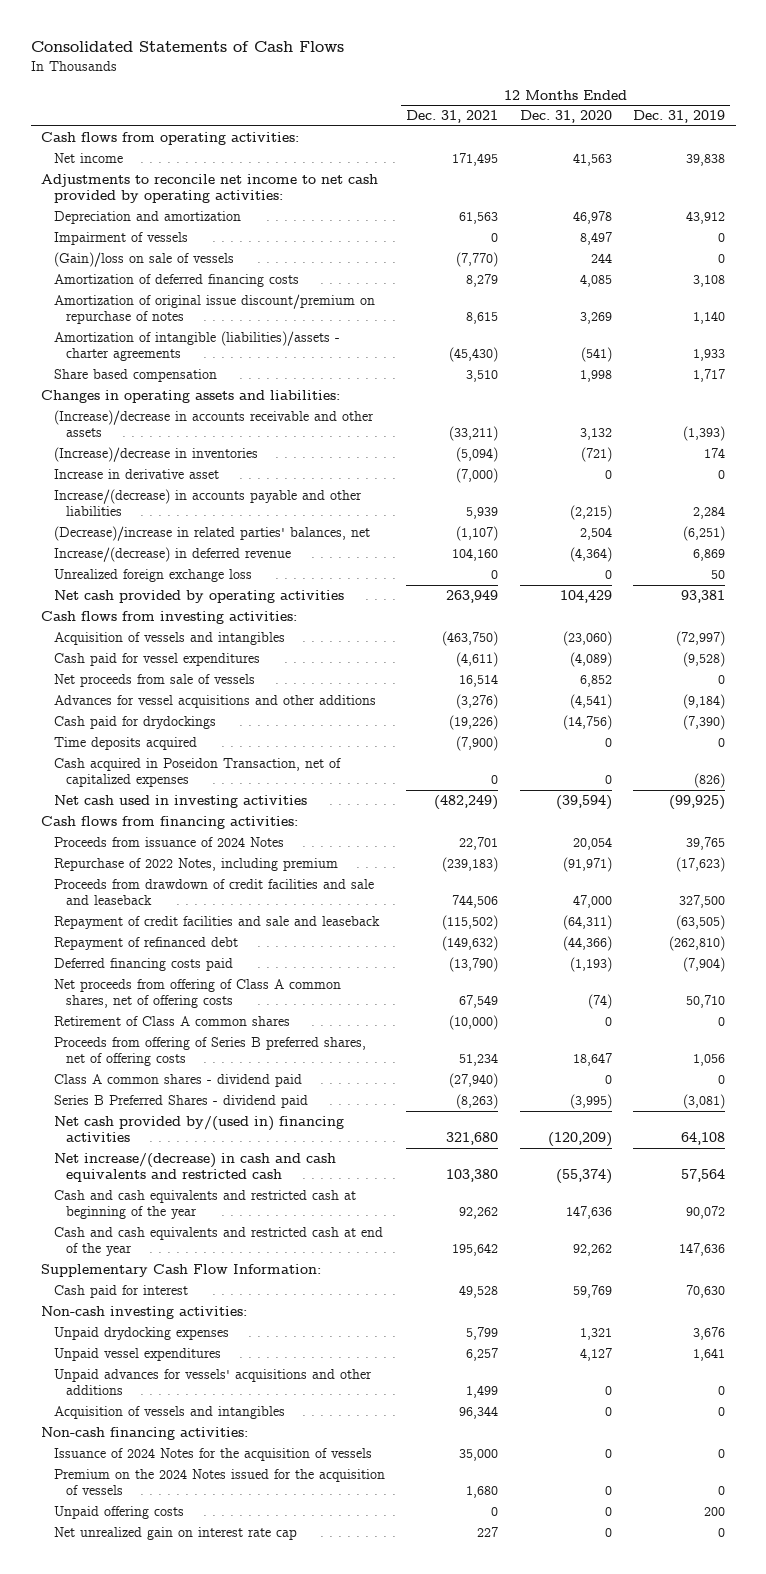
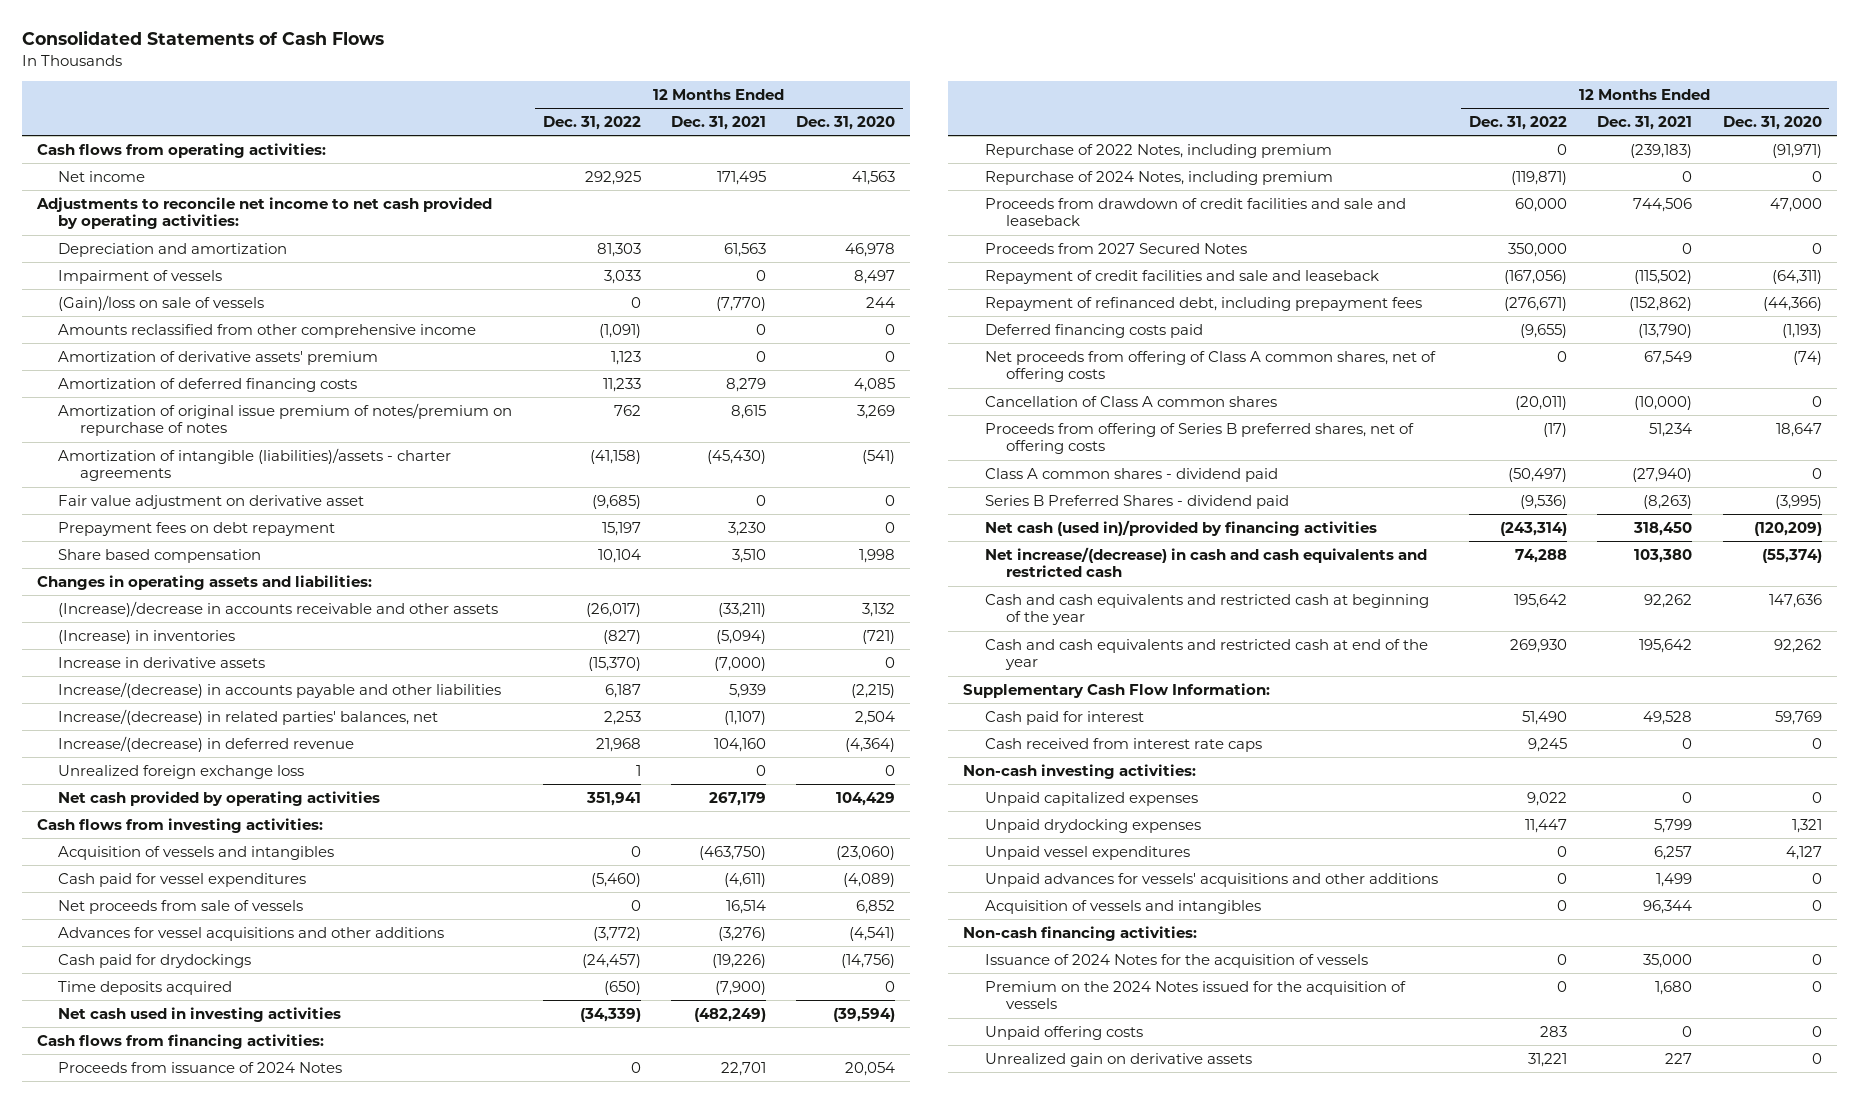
- | 12 Months Ended Dec. 31, 2021 | 12 Months Ended Dec. 31, 2020 | 12 Months Ended Dec. 31, 2019
+ | 12 Months Ended Dec. 31, 2022 | 12 Months Ended Dec. 31, 2021 | 12 Months Ended Dec. 31, 2020
+ Amounts reclassified from other comprehensive income | (1,091) | 0 | 0
+ Amortization of derivative assets' premium | 1,123 | 0 | 0
- Amortization of original issue discount/premium on repurchase of notes | 8,615 | 3,269 | 1,140
+ Amortization of original issue premium of notes/premium on repurchase of notes | 762 | 8,615 | 3,269
+ Fair value adjustment on derivative asset | (9,685) | 0 | 0
+ Prepayment fees on debt repayment | 15,197 | 3,230 | 0
- (Increase)/decrease in inventories | (5,094) | (721) | 174
- Increase in derivative asset | (7,000) | 0 | 0
+ (Increase) in inventories | (827) | (5,094) | (721)
+ Increase in derivative assets | (15,370) | (7,000) | 0
- (Decrease)/increase in related parties' balances, net | (1,107) | 2,504 | (6,251)
+ Increase/(decrease) in related parties' balances, net | 2,253 | (1,107) | 2,504
- Net cash provided by operating activities | 263,949 | 104,429 | 93,381
+ Net cash provided by operating activities | 351,941 | 267,179 | 104,429
- Cash acquired in Poseidon Transaction, net of capitalized expenses | 0 | 0 | (826)
+ Repurchase of 2024 Notes, including premium | (119,871) | 0 | 0
+ Proceeds from 2027 Secured Notes | 350,000 | 0 | 0
- Repayment of refinanced debt | (149,632) | (44,366) | (262,810)
+ Repayment of refinanced debt, including prepayment fees | (276,671) | (152,862) | (44,366)
- Retirement of Class A common shares | (10,000) | 0 | 0
+ Cancellation of Class A common shares | (20,011) | (10,000) | 0
- Net cash provided by/(used in) financing activities | 321,680 | (120,209) | 64,108
+ Net cash (used in)/provided by financing activities | (243,314) | 318,450 | (120,209)
+ Cash received from interest rate caps | 9,245 | 0 | 0
+ Unpaid capitalized expenses | 9,022 | 0 | 0
- Net unrealized gain on interest rate cap | 227 | 0 | 0
+ Unrealized gain on derivative assets | 31,221 | 227 | 0

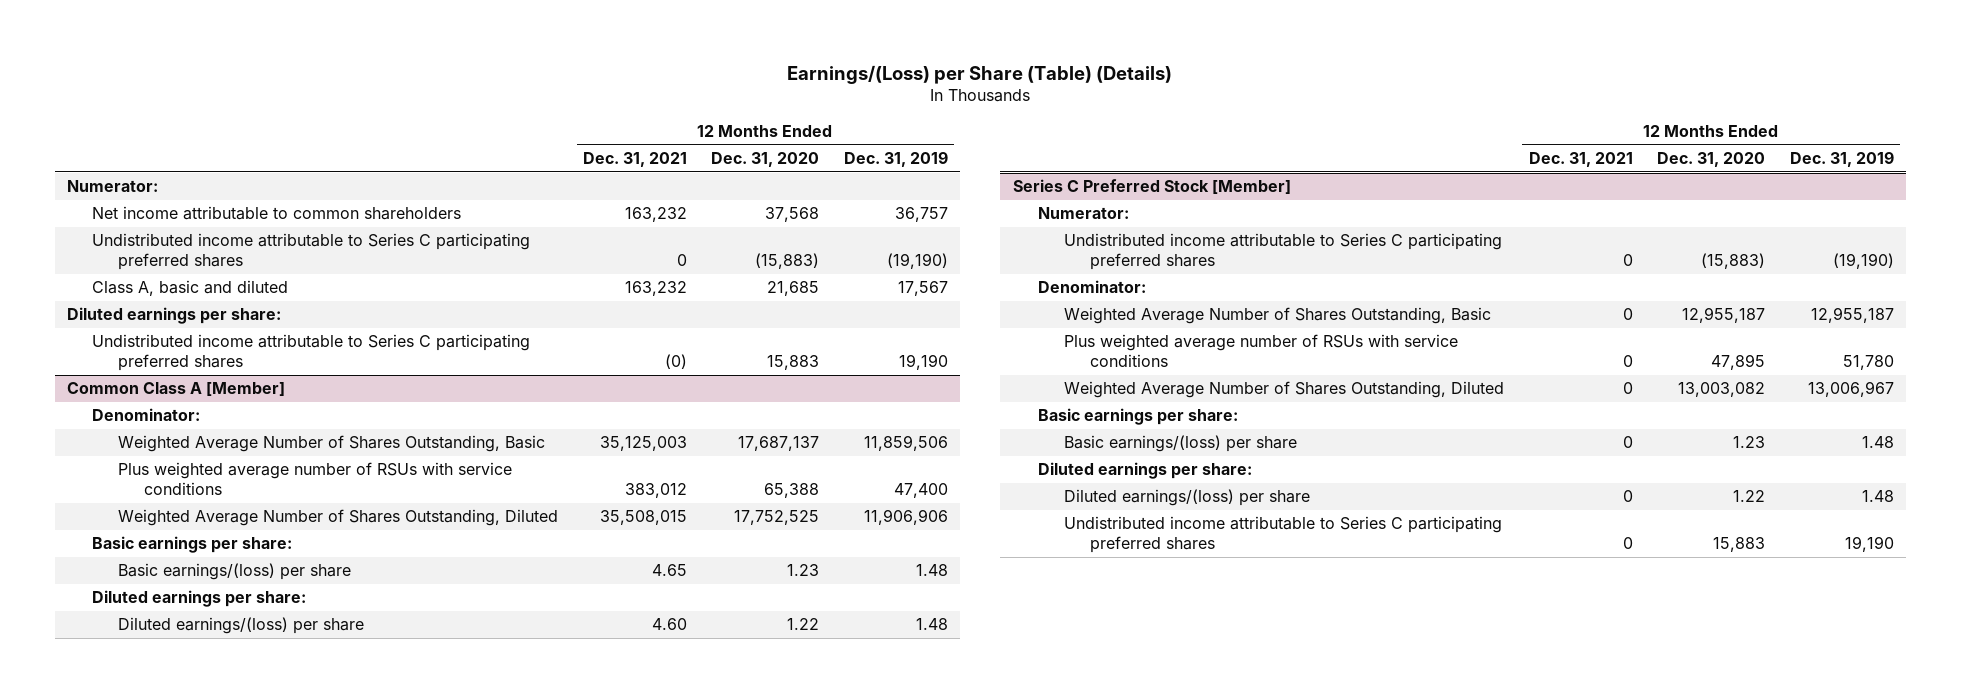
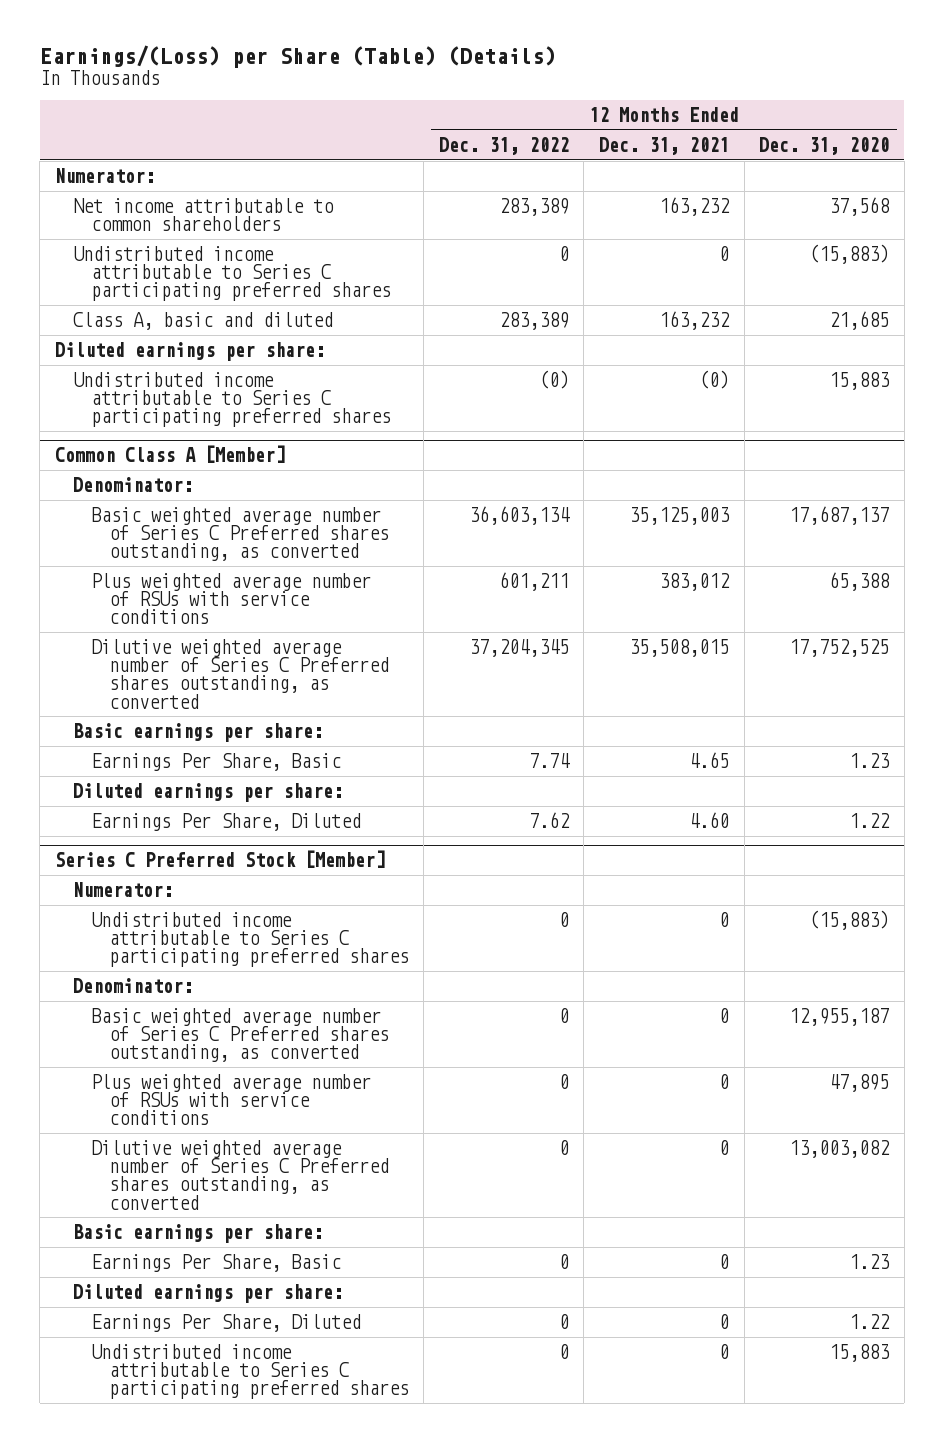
- | 12 Months Ended Dec. 31, 2021 | 12 Months Ended Dec. 31, 2020 | 12 Months Ended Dec. 31, 2019
+ | 12 Months Ended Dec. 31, 2022 | 12 Months Ended Dec. 31, 2021 | 12 Months Ended Dec. 31, 2020
@ Common Class A [Member]
- Weighted Average Number of Shares Outstanding, Basic | 35,125,003 | 17,687,137 | 11,859,506
+ Basic weighted average number of Series C Preferred shares outstanding, as converted | 36,603,134 | 35,125,003 | 17,687,137
- Weighted Average Number of Shares Outstanding, Diluted | 35,508,015 | 17,752,525 | 11,906,906
+ Dilutive weighted average number of Series C Preferred shares outstanding, as converted | 37,204,345 | 35,508,015 | 17,752,525
- Basic earnings/(loss) per share | 4.65 | 1.23 | 1.48
+ Earnings Per Share, Basic | 7.74 | 4.65 | 1.23
- Diluted earnings/(loss) per share | 4.60 | 1.22 | 1.48
+ Earnings Per Share, Diluted | 7.62 | 4.60 | 1.22
@ Series C Preferred Stock [Member]
- Weighted Average Number of Shares Outstanding, Basic | 0 | 12,955,187 | 12,955,187
+ Basic weighted average number of Series C Preferred shares outstanding, as converted | 0 | 0 | 12,955,187
- Weighted Average Number of Shares Outstanding, Diluted | 0 | 13,003,082 | 13,006,967
+ Dilutive weighted average number of Series C Preferred shares outstanding, as converted | 0 | 0 | 13,003,082
- Basic earnings/(loss) per share | 0 | 1.23 | 1.48
+ Earnings Per Share, Basic | 0 | 0 | 1.23
- Diluted earnings/(loss) per share | 0 | 1.22 | 1.48
+ Earnings Per Share, Diluted | 0 | 0 | 1.22

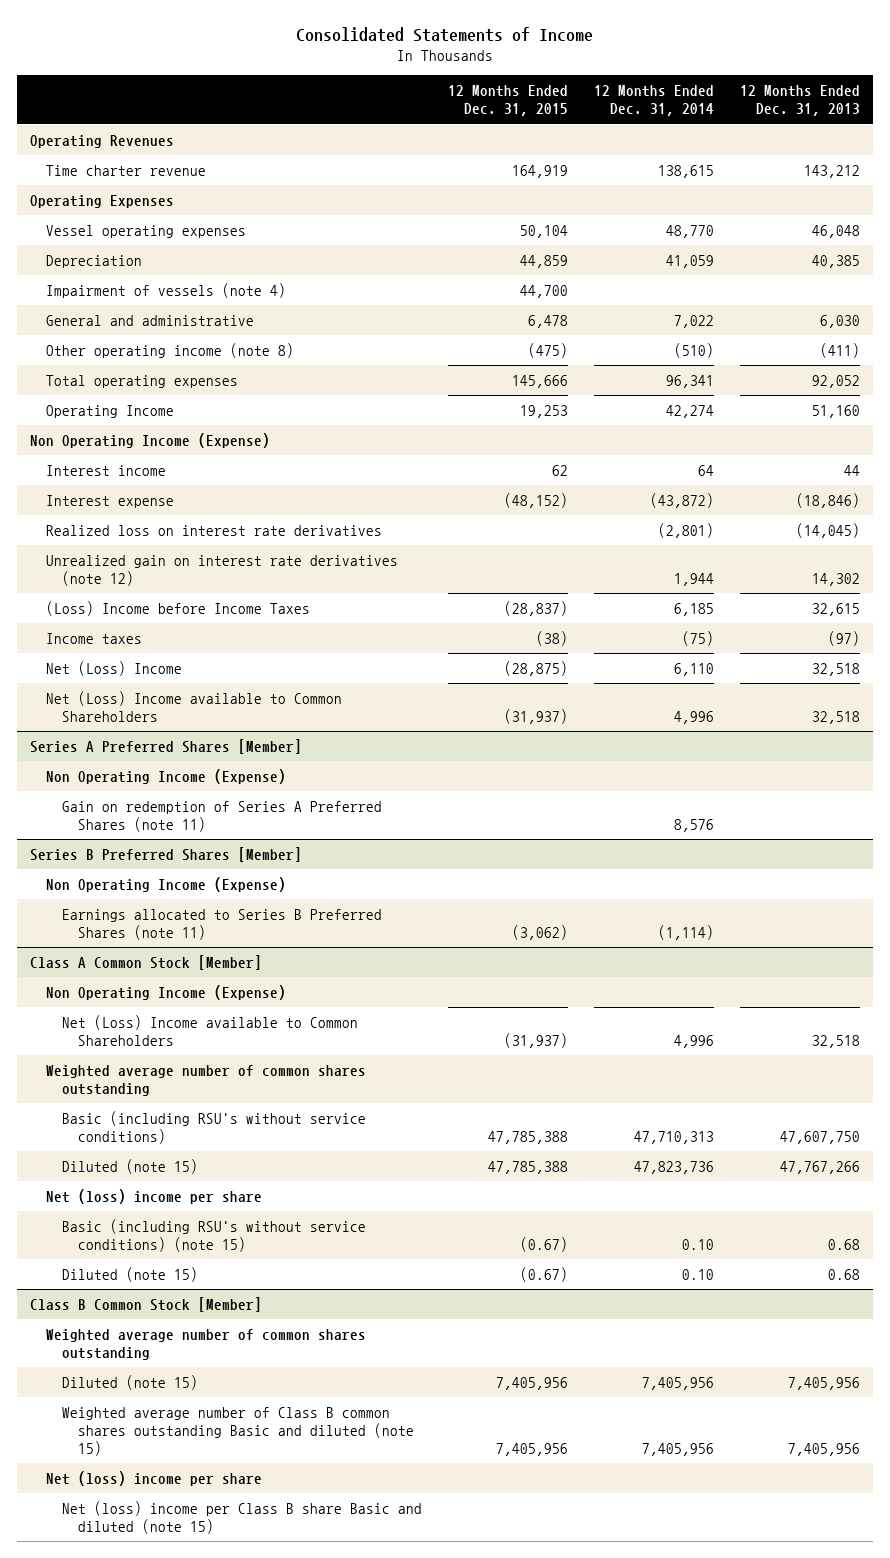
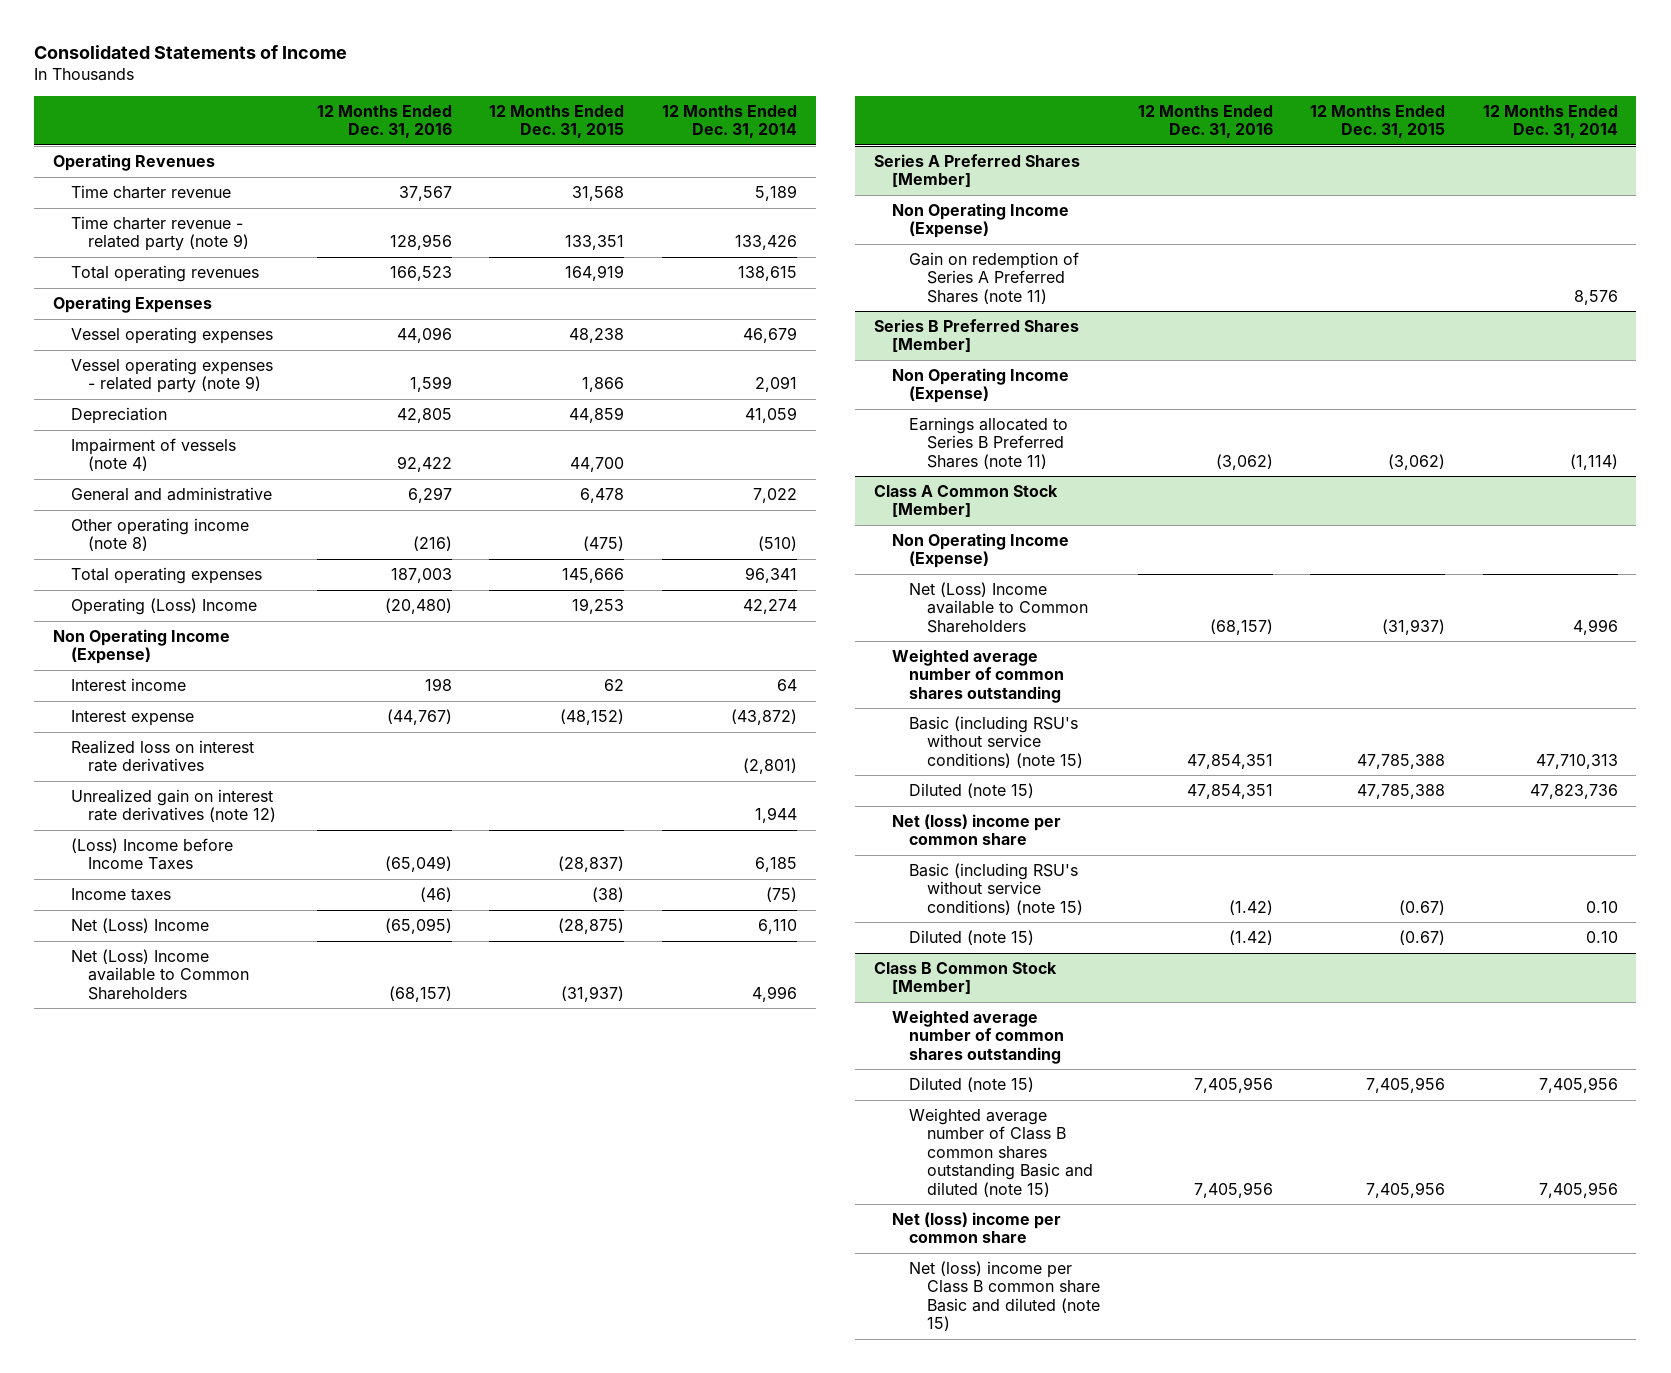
- | 12 Months Ended Dec. 31, 2015 | 12 Months Ended Dec. 31, 2014 | 12 Months Ended Dec. 31, 2013
+ | 12 Months Ended Dec. 31, 2016 | 12 Months Ended Dec. 31, 2015 | 12 Months Ended Dec. 31, 2014
- Time charter revenue | 164,919 | 138,615 | 143,212
+ Time charter revenue | 37,567 | 31,568 | 5,189
+ Time charter revenue - related party (note 9) | 128,956 | 133,351 | 133,426
+ Total operating revenues | 166,523 | 164,919 | 138,615
- Vessel operating expenses | 50,104 | 48,770 | 46,048
+ Vessel operating expenses | 44,096 | 48,238 | 46,679
+ Vessel operating expenses - related party (note 9) | 1,599 | 1,866 | 2,091
- Operating Income | 19,253 | 42,274 | 51,160
+ Operating (Loss) Income | (20,480) | 19,253 | 42,274
@ Class A Common Stock [Member]
- Basic (including RSU's without service conditions) | 47,785,388 | 47,710,313 | 47,607,750
+ Basic (including RSU's without service conditions) (note 15) | 47,854,351 | 47,785,388 | 47,710,313
- Net (loss) income per share
+ Net (loss) income per common share
@ Class B Common Stock [Member]
- Net (loss) income per share
- Net (loss) income per Class B share Basic and diluted (note 15)
+ Net (loss) income per common share
+ Net (loss) income per Class B common share Basic and diluted (note 15)

